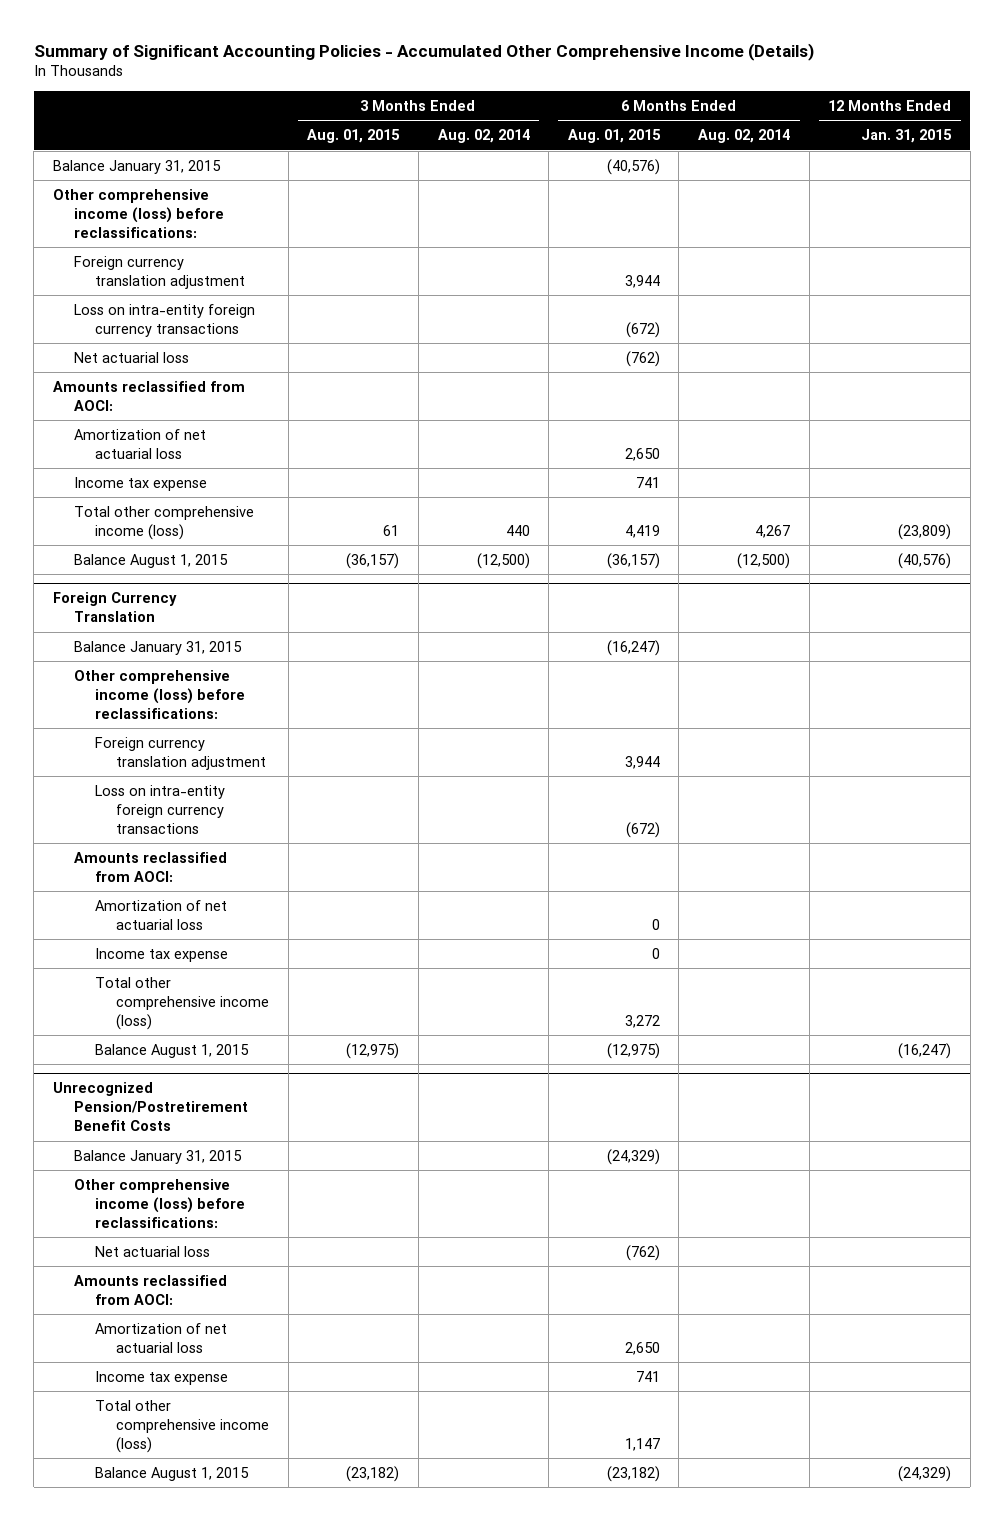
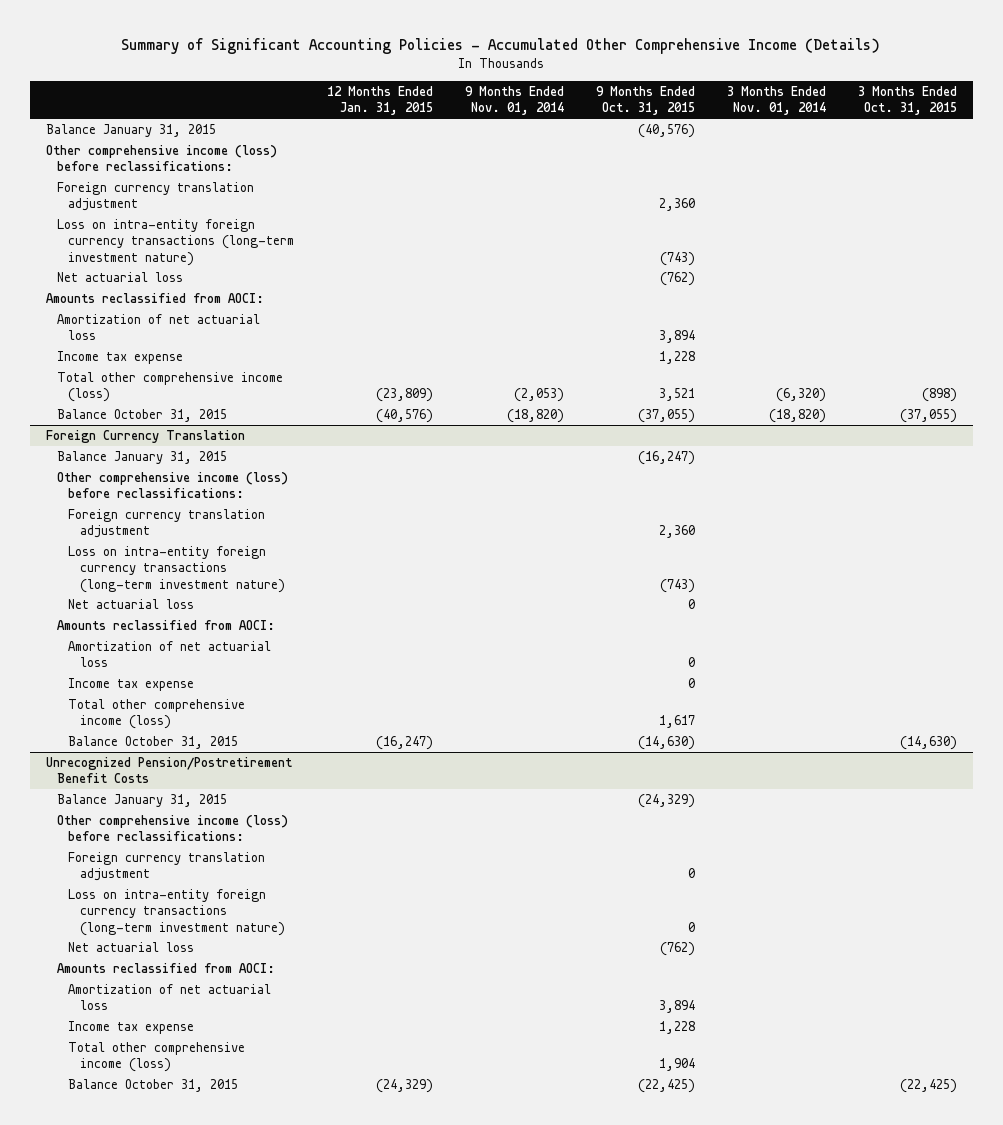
- | 3 Months Ended Aug. 01, 2015 | 3 Months Ended Aug. 02, 2014 | 6 Months Ended Aug. 01, 2015 | 6 Months Ended Aug. 02, 2014 | 12 Months Ended Jan. 31, 2015
+ | 12 Months Ended Jan. 31, 2015 | 9 Months Ended Nov. 01, 2014 | 9 Months Ended Oct. 31, 2015 | 3 Months Ended Nov. 01, 2014 | 3 Months Ended Oct. 31, 2015
- Loss on intra-entity foreign currency transactions | | | (672) | |
+ Loss on intra-entity foreign currency transactions (long-term investment nature) | | | (743) | |
- Balance August 1, 2015 | (36,157) | (12,500) | (36,157) | (12,500) | (40,576)
+ Balance October 31, 2015 | (40,576) | (18,820) | (37,055) | (18,820) | (37,055)
@ Foreign Currency Translation
- Loss on intra-entity foreign currency transactions | | | (672) | |
+ Loss on intra-entity foreign currency transactions (long-term investment nature) | | | (743) | |
+ Net actuarial loss | | | 0 | |
- Balance August 1, 2015 | (12,975) | | (12,975) | | (16,247)
+ Balance October 31, 2015 | (16,247) | | (14,630) | | (14,630)
@ Unrecognized Pension/Postretirement Benefit Costs
+ Foreign currency translation adjustment | | | 0 | |
+ Loss on intra-entity foreign currency transactions (long-term investment nature) | | | 0 | |
- Balance August 1, 2015 | (23,182) | | (23,182) | | (24,329)
+ Balance October 31, 2015 | (24,329) | | (22,425) | | (22,425)

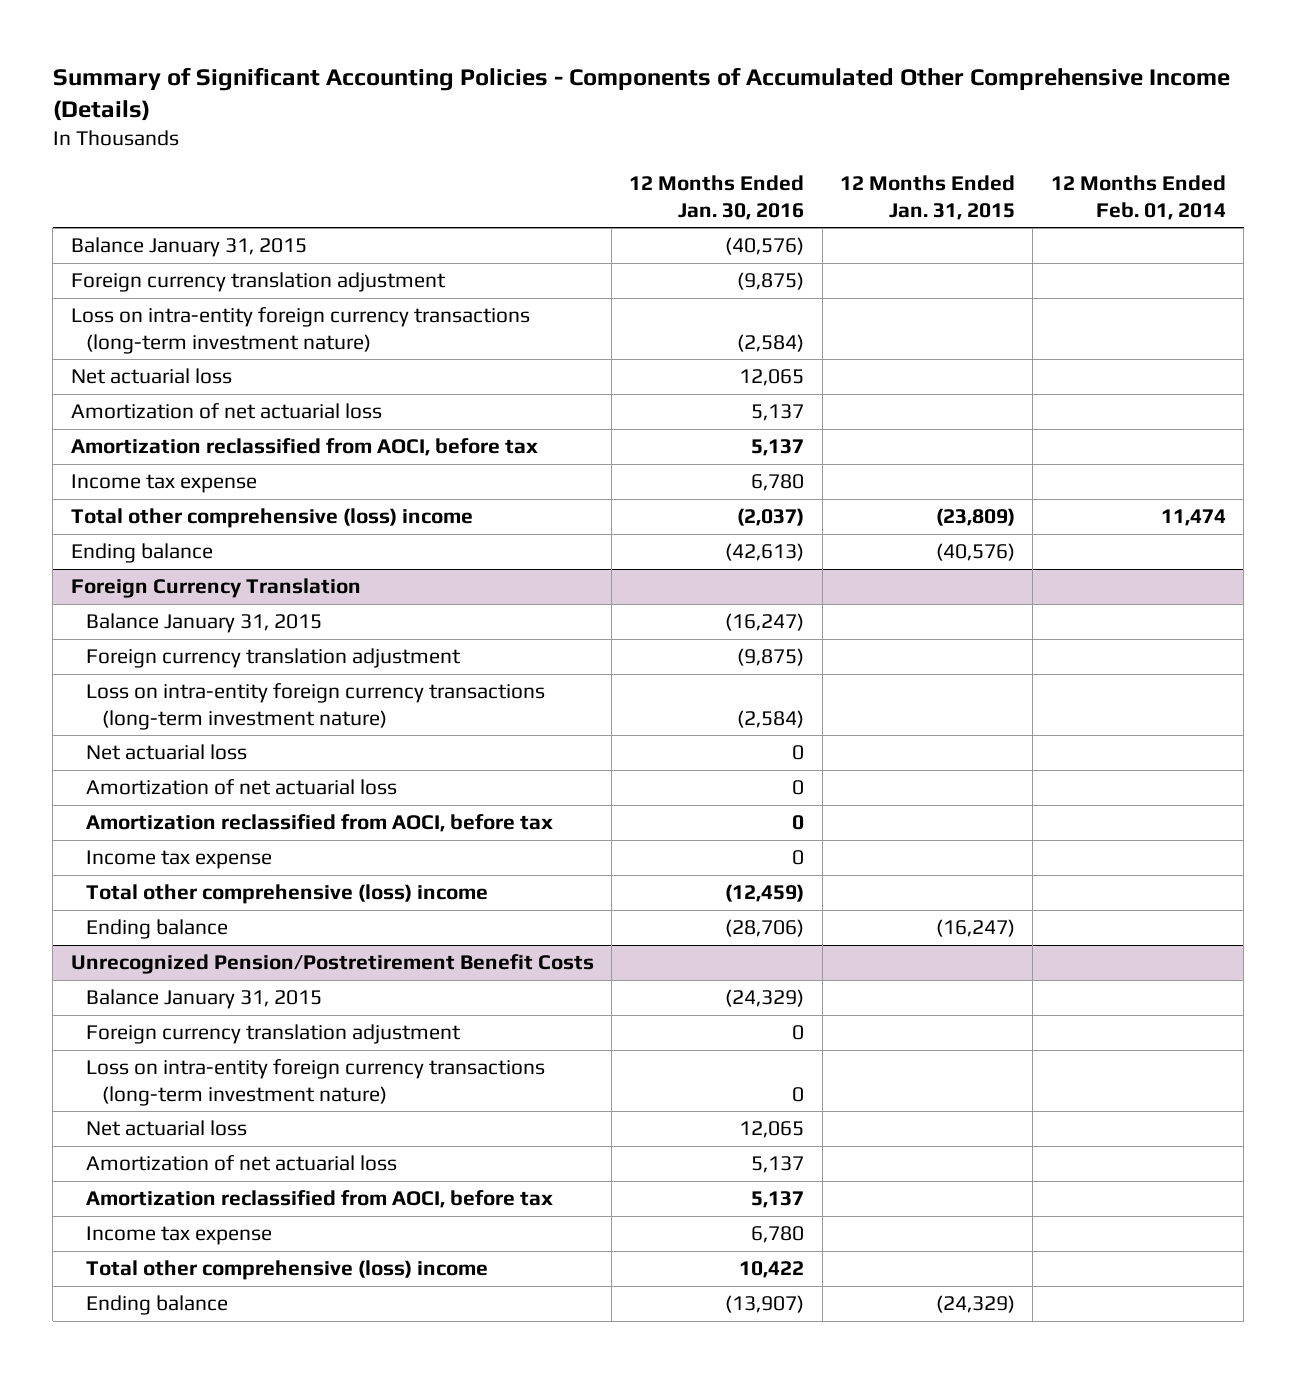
- Summary of Significant Accounting Policies - Accumulated Other Comprehensive Income (Details)
+ Summary of Significant Accounting Policies - Components of Accumulated Other Comprehensive Income (Details)
- | 12 Months Ended Jan. 31, 2015 | 9 Months Ended Nov. 01, 2014 | 9 Months Ended Oct. 31, 2015 | 3 Months Ended Nov. 01, 2014 | 3 Months Ended Oct. 31, 2015
+ | 12 Months Ended Jan. 30, 2016 | 12 Months Ended Jan. 31, 2015 | 12 Months Ended Feb. 01, 2014
- Other comprehensive income (loss) before reclassifications:
- Amounts reclassified from AOCI:
+ Amortization reclassified from AOCI, before tax | 5,137 | |
- Total other comprehensive income (loss) | (23,809) | (2,053) | 3,521 | (6,320) | (898)
- Balance October 31, 2015 | (40,576) | (18,820) | (37,055) | (18,820) | (37,055)
+ Total other comprehensive (loss) income | (2,037) | (23,809) | 11,474
+ Ending balance | (42,613) | (40,576) |
@ Foreign Currency Translation
- Other comprehensive income (loss) before reclassifications:
- Amounts reclassified from AOCI:
+ Amortization reclassified from AOCI, before tax | 0 | |
- Total other comprehensive income (loss) | | | 1,617 | |
- Balance October 31, 2015 | (16,247) | | (14,630) | | (14,630)
+ Total other comprehensive (loss) income | (12,459) | |
+ Ending balance | (28,706) | (16,247) |
@ Unrecognized Pension/Postretirement Benefit Costs
- Other comprehensive income (loss) before reclassifications:
- Amounts reclassified from AOCI:
+ Amortization reclassified from AOCI, before tax | 5,137 | |
- Total other comprehensive income (loss) | | | 1,904 | |
- Balance October 31, 2015 | (24,329) | | (22,425) | | (22,425)
+ Total other comprehensive (loss) income | 10,422 | |
+ Ending balance | (13,907) | (24,329) |

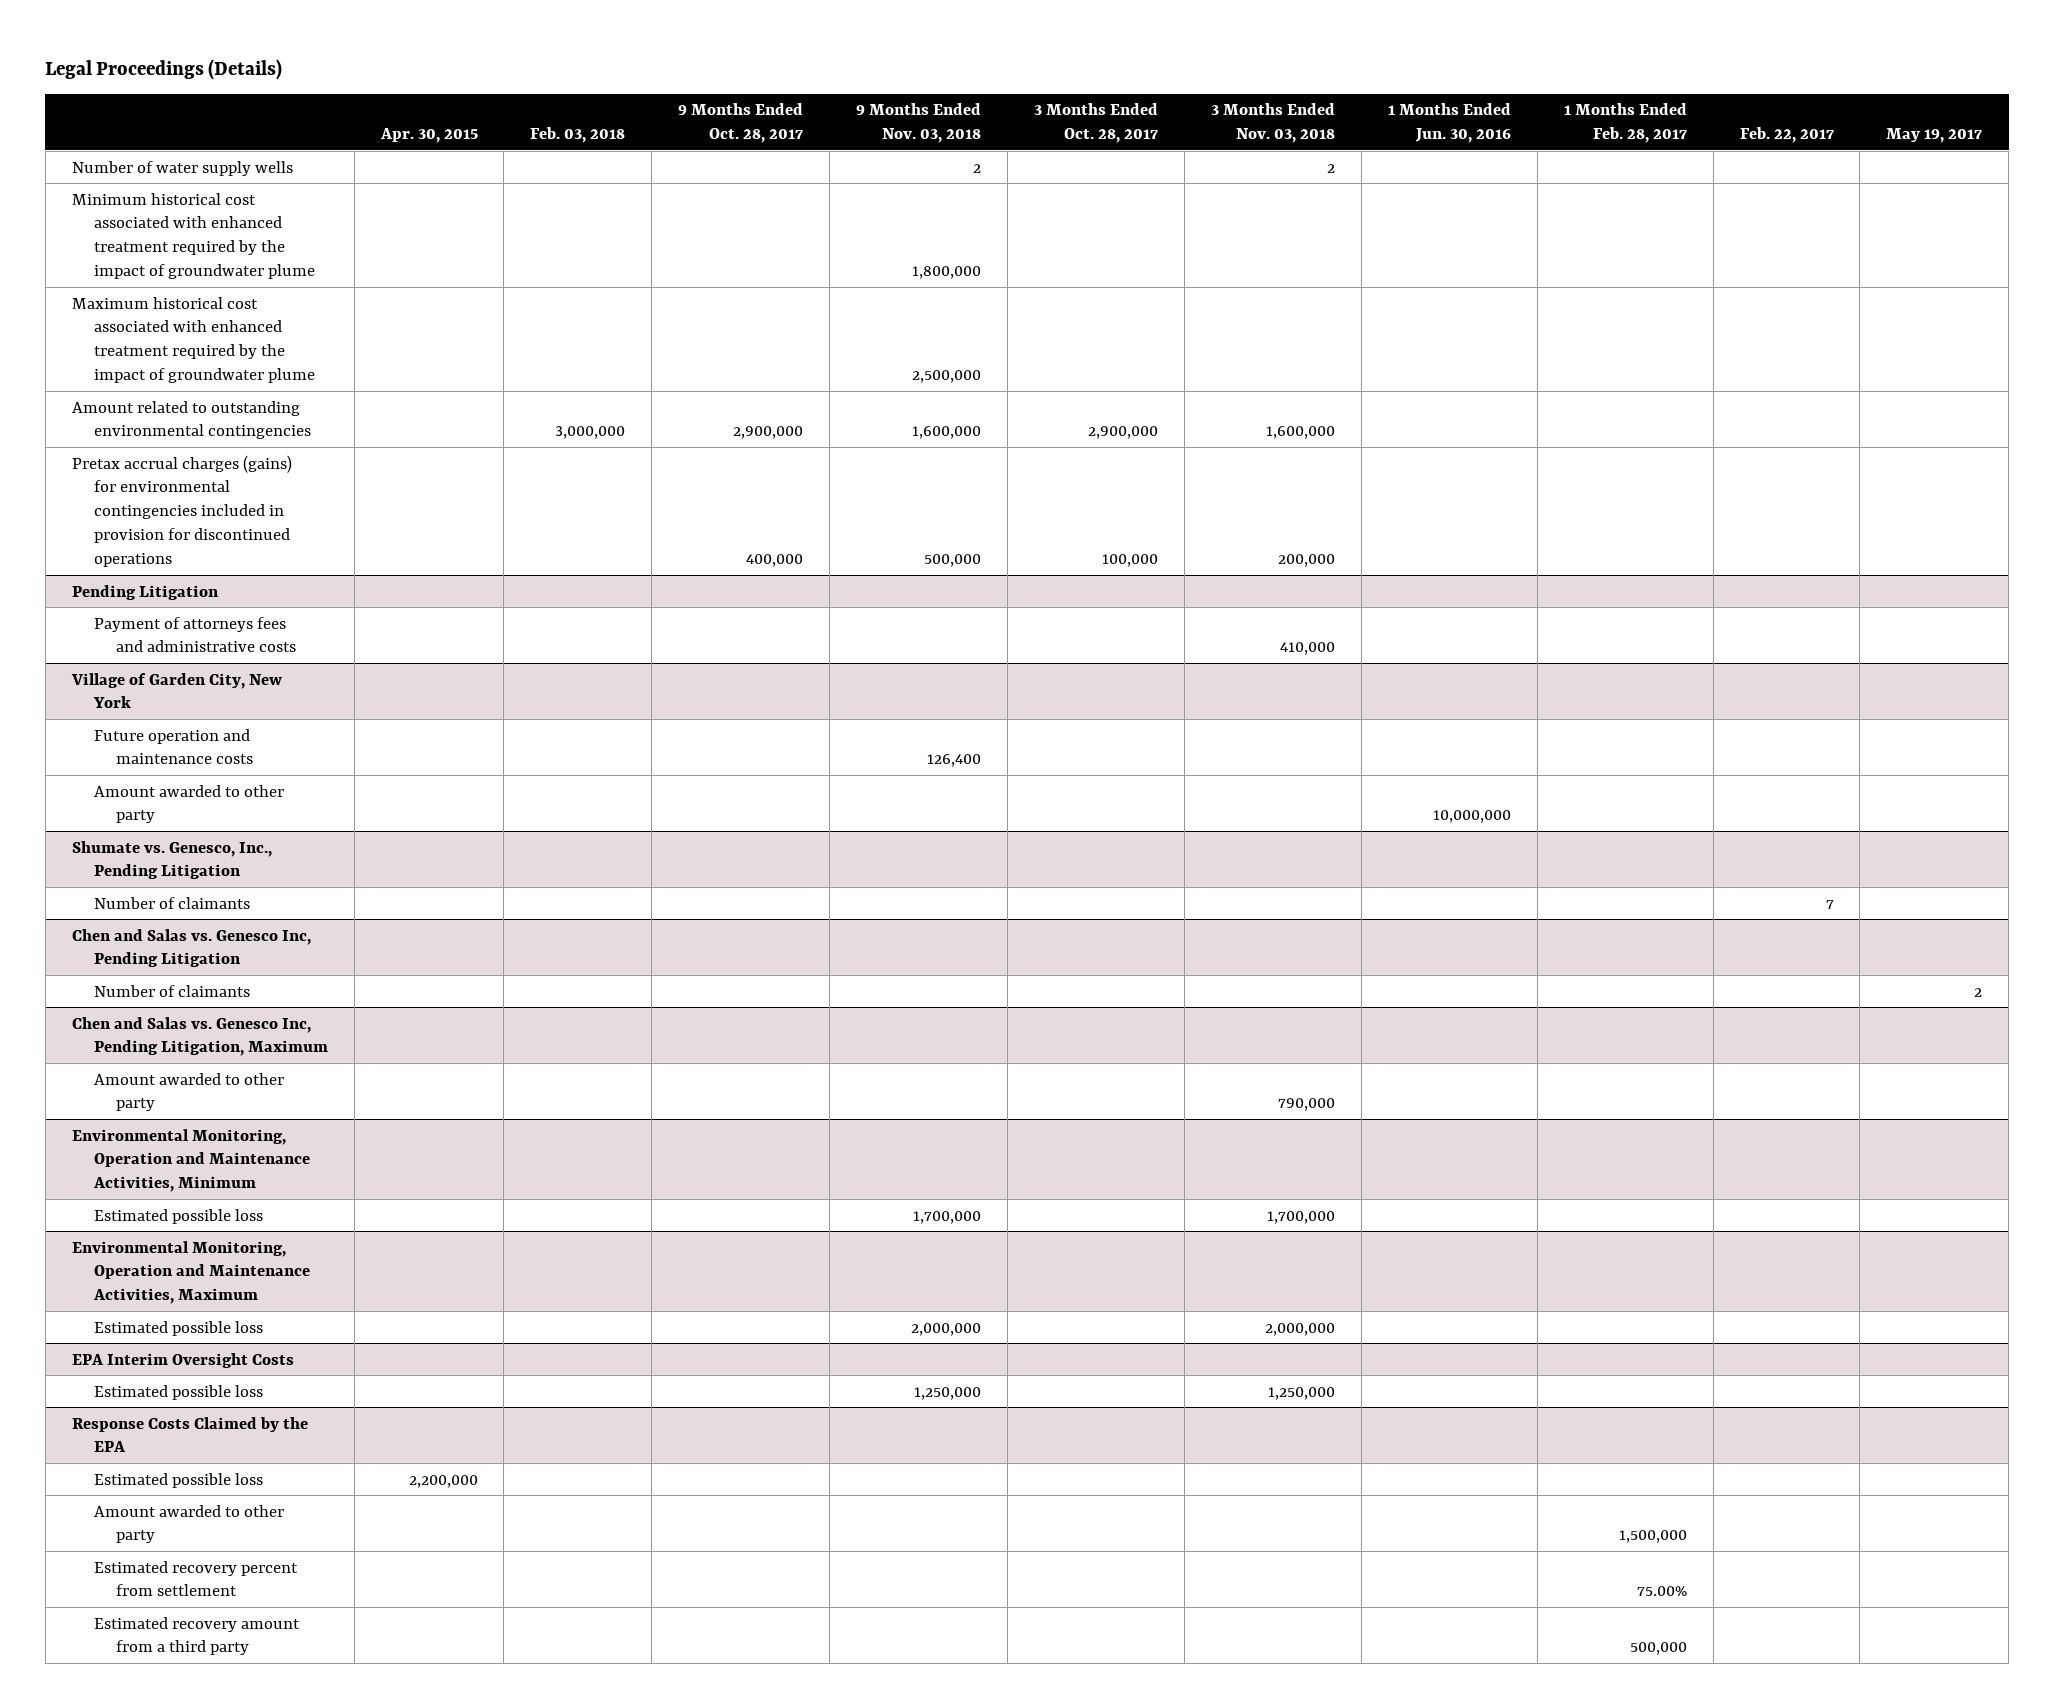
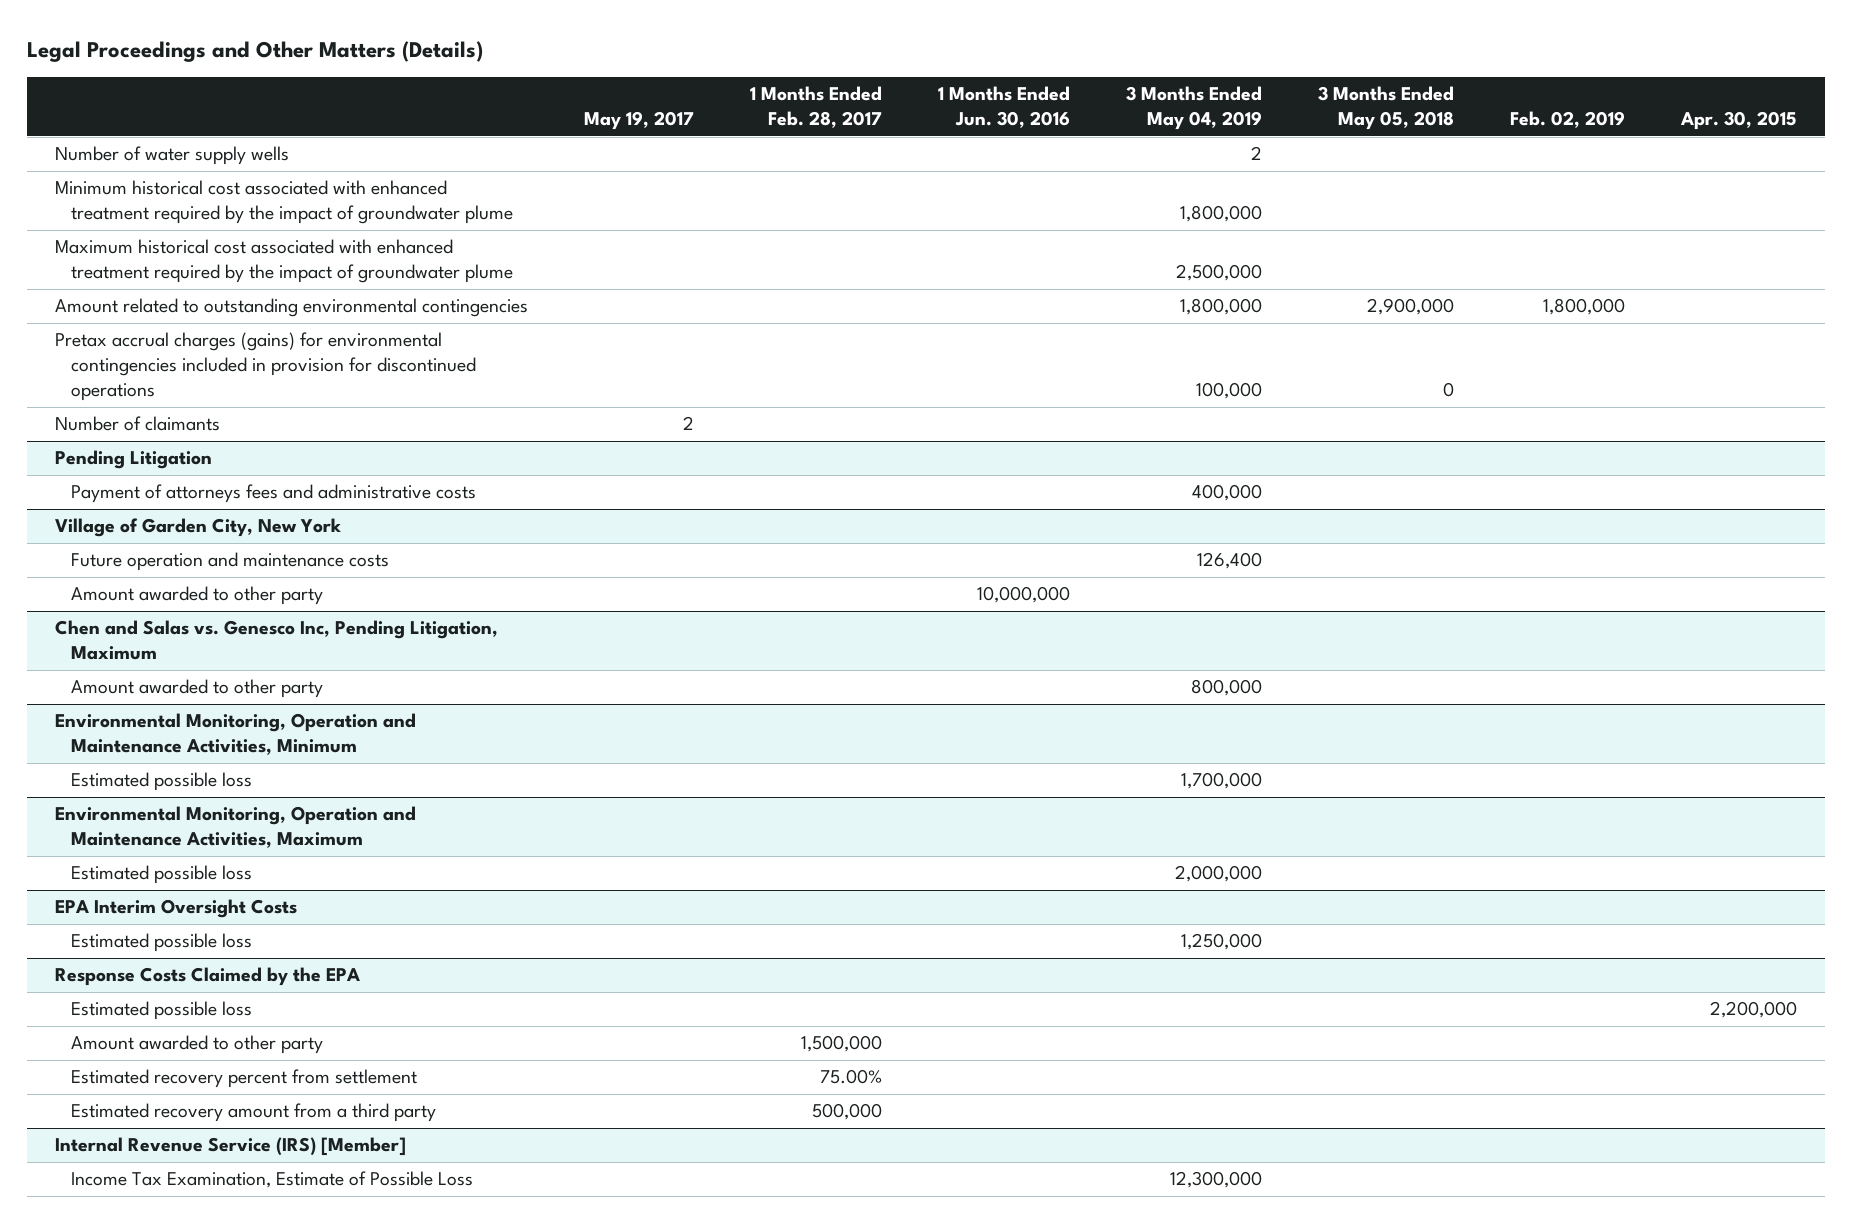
- Legal Proceedings (Details)
+ Legal Proceedings and Other Matters (Details)
- | Apr. 30, 2015 | Feb. 03, 2018 | 9 Months Ended Oct. 28, 2017 | 9 Months Ended Nov. 03, 2018 | 3 Months Ended Oct. 28, 2017 | 3 Months Ended Nov. 03, 2018 | 1 Months Ended Jun. 30, 2016 | 1 Months Ended Feb. 28, 2017 | Feb. 22, 2017 | May 19, 2017
+ | May 19, 2017 | 1 Months Ended Feb. 28, 2017 | 1 Months Ended Jun. 30, 2016 | 3 Months Ended May 04, 2019 | 3 Months Ended May 05, 2018 | Feb. 02, 2019 | Apr. 30, 2015
+ Number of claimants | 2 | | | | | |
- Shumate vs. Genesco, Inc., Pending Litigation
- Number of claimants | | | | | | | | | 7 |
- Chen and Salas vs. Genesco Inc, Pending Litigation
- Number of claimants | | | | | | | | | | 2
+ Internal Revenue Service (IRS) [Member]
+ Income Tax Examination, Estimate of Possible Loss | | | | 12,300,000 | | |

